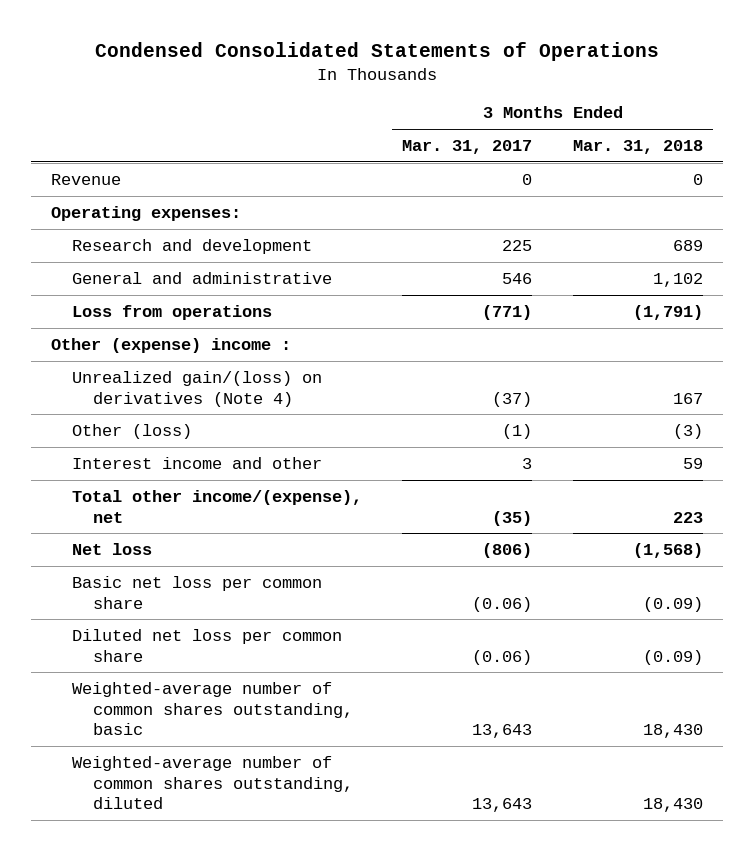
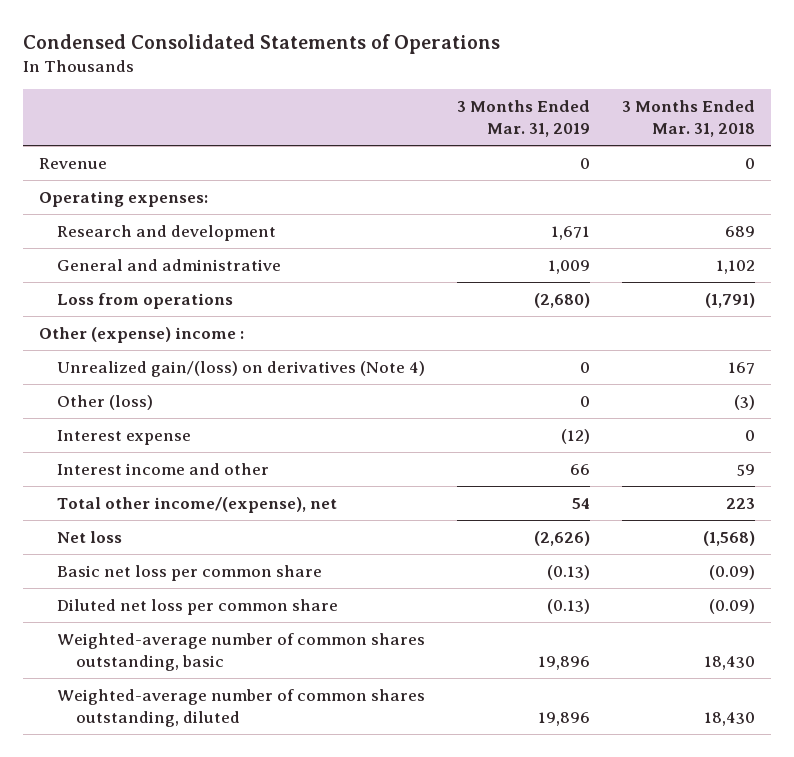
- | 3 Months Ended Mar. 31, 2017 | 3 Months Ended Mar. 31, 2018
+ | 3 Months Ended Mar. 31, 2019 | 3 Months Ended Mar. 31, 2018
+ Interest expense | (12) | 0

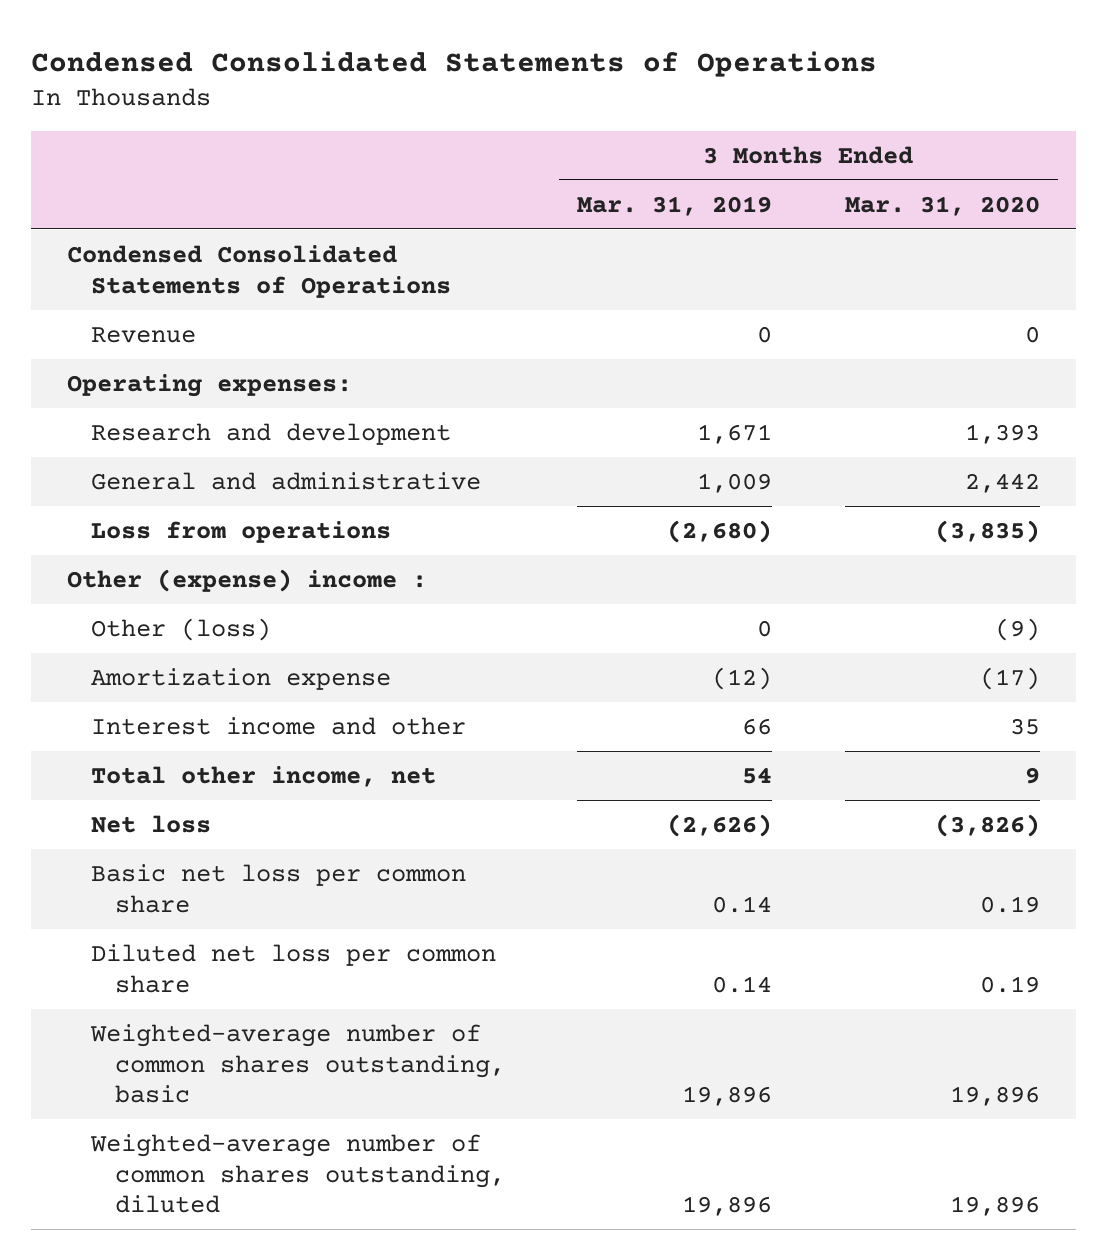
- | 3 Months Ended Mar. 31, 2019 | 3 Months Ended Mar. 31, 2018
+ | 3 Months Ended Mar. 31, 2019 | 3 Months Ended Mar. 31, 2020
+ Condensed Consolidated Statements of Operations
- Unrealized gain/(loss) on derivatives (Note 4) | 0 | 167
- Interest expense | (12) | 0
+ Amortization expense | (12) | (17)
- Total other income/(expense), net | 54 | 223
+ Total other income, net | 54 | 9
- Basic net loss per common share | (0.13) | (0.09)
- Diluted net loss per common share | (0.13) | (0.09)
+ Basic net loss per common share | 0.14 | 0.19
+ Diluted net loss per common share | 0.14 | 0.19

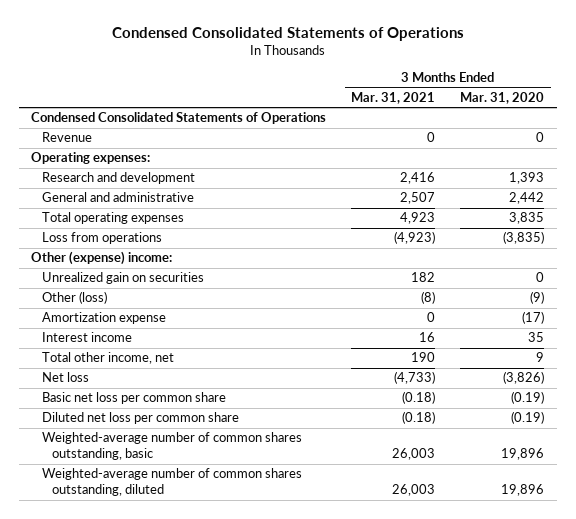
- | 3 Months Ended Mar. 31, 2019 | 3 Months Ended Mar. 31, 2020
+ | 3 Months Ended Mar. 31, 2021 | 3 Months Ended Mar. 31, 2020
+ Total operating expenses | 4,923 | 3,835
- Other (expense) income :
+ Other (expense) income:
+ Unrealized gain on securities | 182 | 0
- Interest income and other | 66 | 35
+ Interest income | 16 | 35
- Basic net loss per common share | 0.14 | 0.19
- Diluted net loss per common share | 0.14 | 0.19
+ Basic net loss per common share | (0.18) | (0.19)
+ Diluted net loss per common share | (0.18) | (0.19)

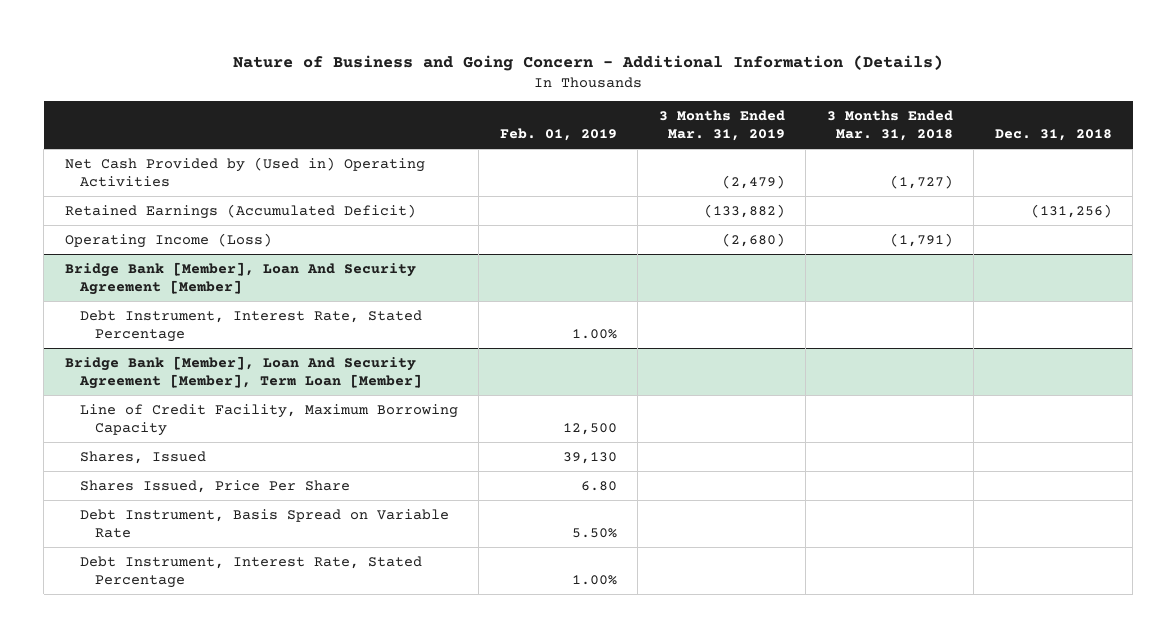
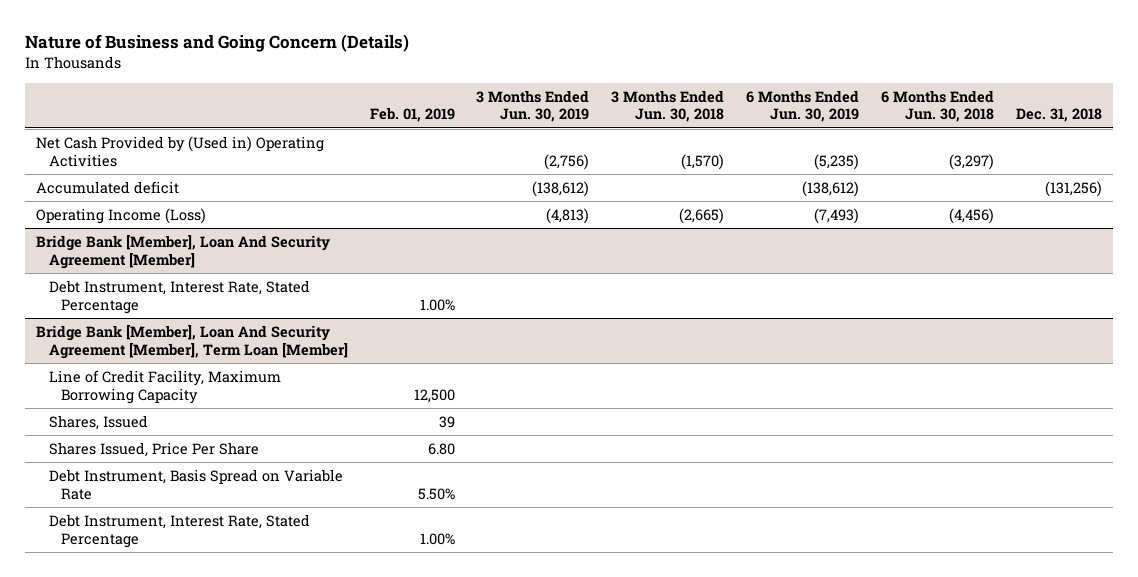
- Nature of Business and Going Concern - Additional Information (Details)
+ Nature of Business and Going Concern (Details)
- | Feb. 01, 2019 | 3 Months Ended Mar. 31, 2019 | 3 Months Ended Mar. 31, 2018 | Dec. 31, 2018
+ | Feb. 01, 2019 | 3 Months Ended Jun. 30, 2019 | 3 Months Ended Jun. 30, 2018 | 6 Months Ended Jun. 30, 2019 | 6 Months Ended Jun. 30, 2018 | Dec. 31, 2018
- Retained Earnings (Accumulated Deficit) | | (133,882) | | (131,256)
+ Accumulated deficit | | (138,612) | | (138,612) | | (131,256)
@ Bridge Bank [Member], Loan And Security Agreement [Member], Term Loan [Member]
- Shares, Issued | 39,130 | | |
+ Shares, Issued | 39 | | | | |

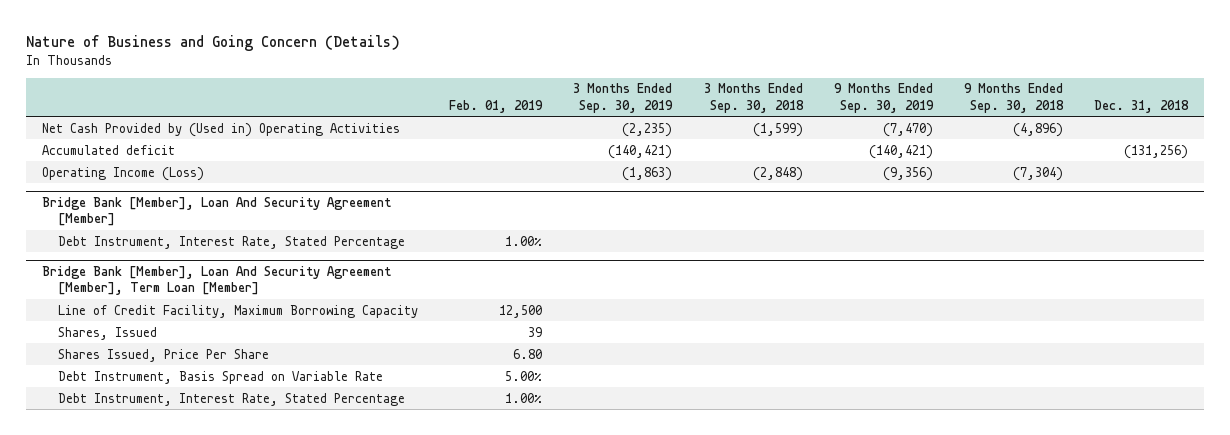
- | Feb. 01, 2019 | 3 Months Ended Jun. 30, 2019 | 3 Months Ended Jun. 30, 2018 | 6 Months Ended Jun. 30, 2019 | 6 Months Ended Jun. 30, 2018 | Dec. 31, 2018
+ | Feb. 01, 2019 | 3 Months Ended Sep. 30, 2019 | 3 Months Ended Sep. 30, 2018 | 9 Months Ended Sep. 30, 2019 | 9 Months Ended Sep. 30, 2018 | Dec. 31, 2018
@ Bridge Bank [Member], Loan And Security Agreement [Member], Term Loan [Member]
- Debt Instrument, Basis Spread on Variable Rate | 5.50% | | | | |
+ Debt Instrument, Basis Spread on Variable Rate | 5.00% | | | | |

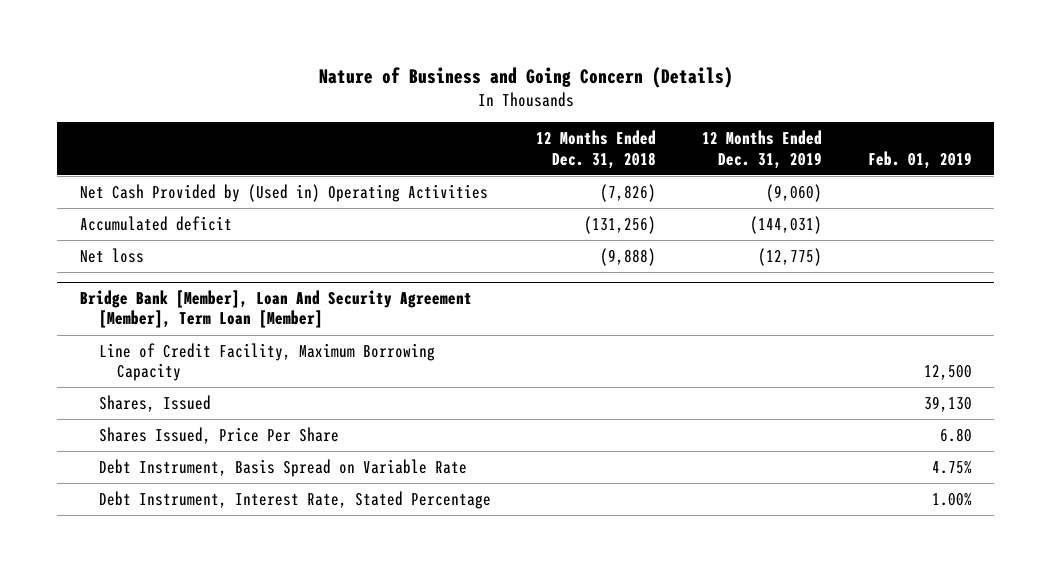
- | Feb. 01, 2019 | 3 Months Ended Sep. 30, 2019 | 3 Months Ended Sep. 30, 2018 | 9 Months Ended Sep. 30, 2019 | 9 Months Ended Sep. 30, 2018 | Dec. 31, 2018
+ | 12 Months Ended Dec. 31, 2018 | 12 Months Ended Dec. 31, 2019 | Feb. 01, 2019
- Operating Income (Loss) | | (1,863) | (2,848) | (9,356) | (7,304) |
- Bridge Bank [Member], Loan And Security Agreement [Member]
- Debt Instrument, Interest Rate, Stated Percentage | 1.00% | | | | |
+ Net loss | (9,888) | (12,775) |
@ Bridge Bank [Member], Loan And Security Agreement [Member], Term Loan [Member]
- Shares, Issued | 39 | | | | |
+ Shares, Issued | | | 39,130
- Debt Instrument, Basis Spread on Variable Rate | 5.00% | | | | |
+ Debt Instrument, Basis Spread on Variable Rate | | | 4.75%

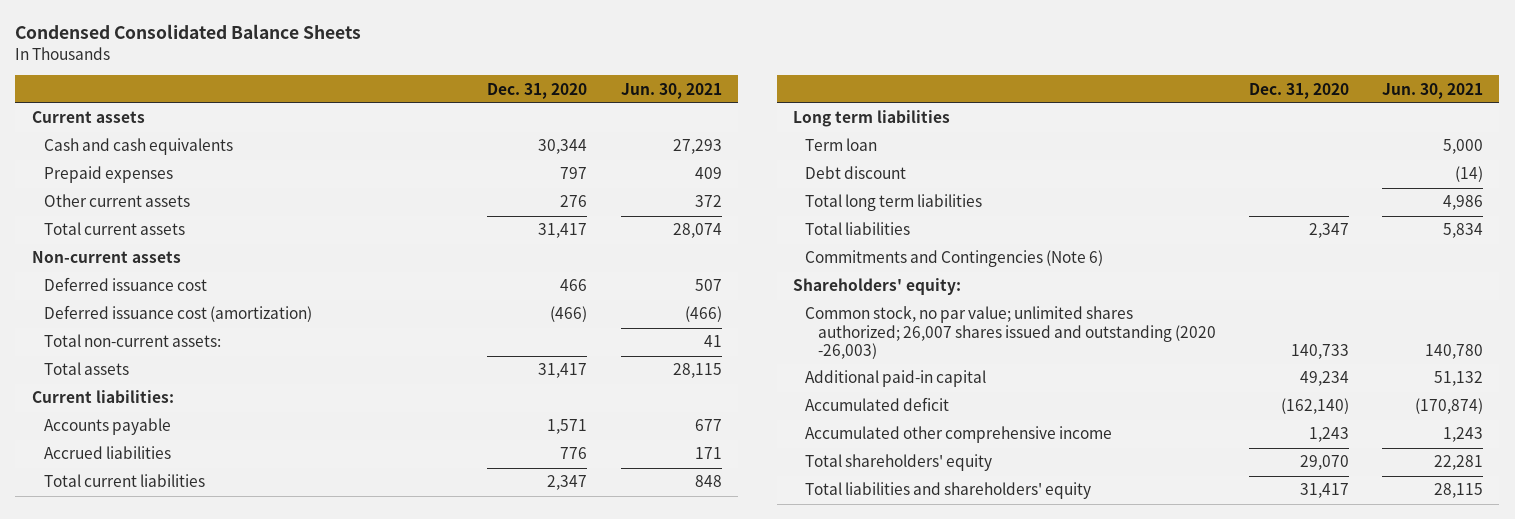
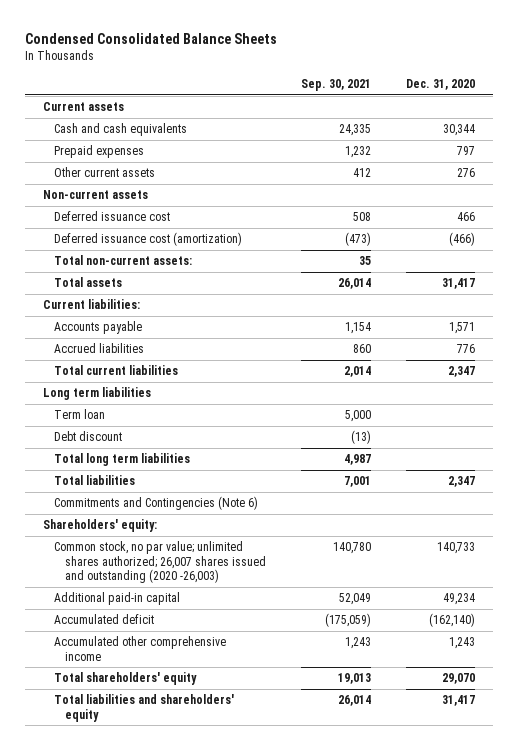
- | Dec. 31, 2020 | Jun. 30, 2021
+ | Sep. 30, 2021 | Dec. 31, 2020
- Total current assets | 31,417 | 28,074

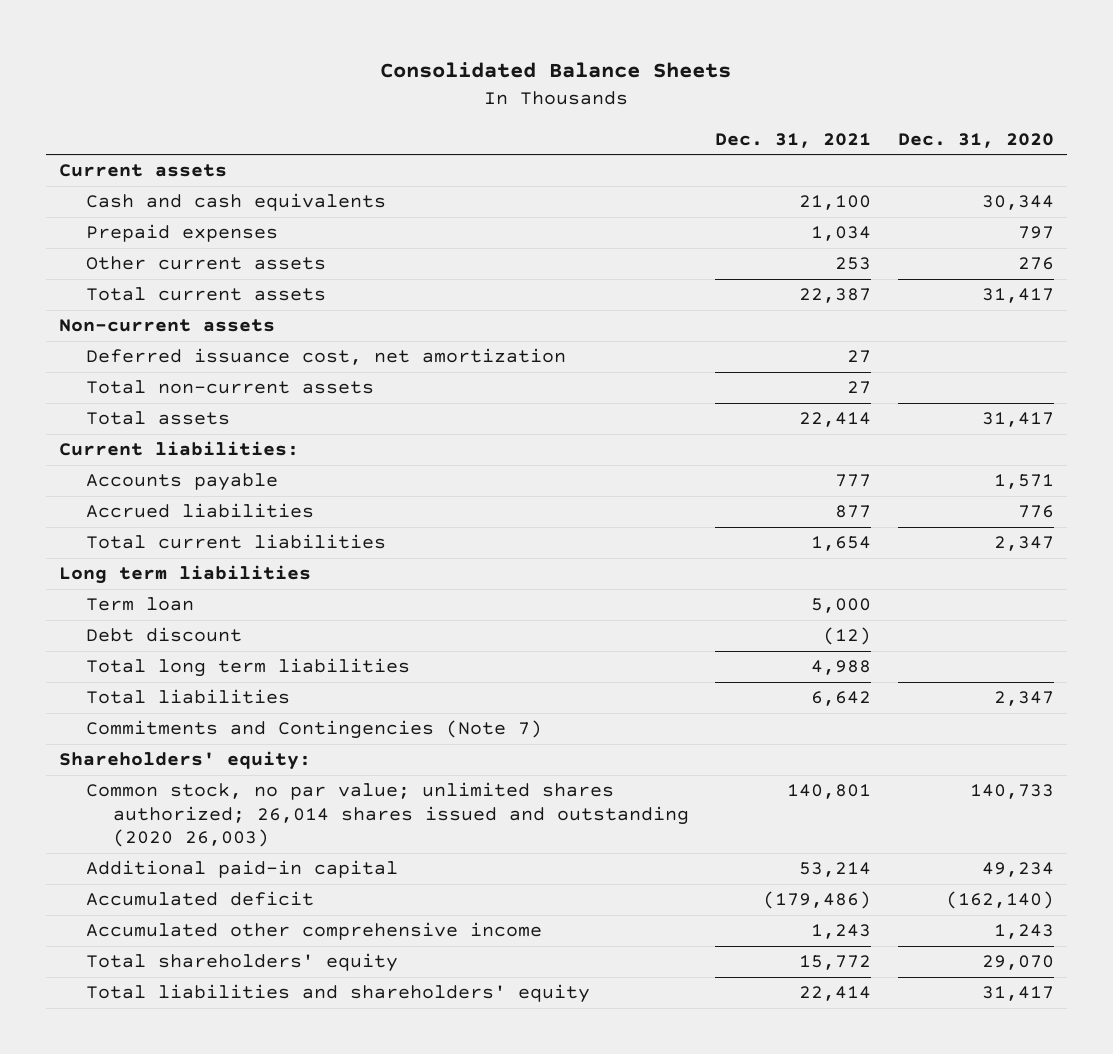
- Condensed Consolidated Balance Sheets
+ Consolidated Balance Sheets
- | Sep. 30, 2021 | Dec. 31, 2020
+ | Dec. 31, 2021 | Dec. 31, 2020
+ Total current assets | 22,387 | 31,417
- Deferred issuance cost | 508 | 466
- Deferred issuance cost (amortization) | (473) | (466)
- Total non-current assets: | 35 |
+ Deferred issuance cost, net amortization | 27 |
+ Total non-current assets | 27 |
- Commitments and Contingencies (Note 6)
+ Commitments and Contingencies (Note 7)
- Common stock, no par value; unlimited shares authorized; 26,007 shares issued and outstanding (2020 -26,003) | 140,780 | 140,733
+ Common stock, no par value; unlimited shares authorized; 26,014 shares issued and outstanding (2020 26,003) | 140,801 | 140,733

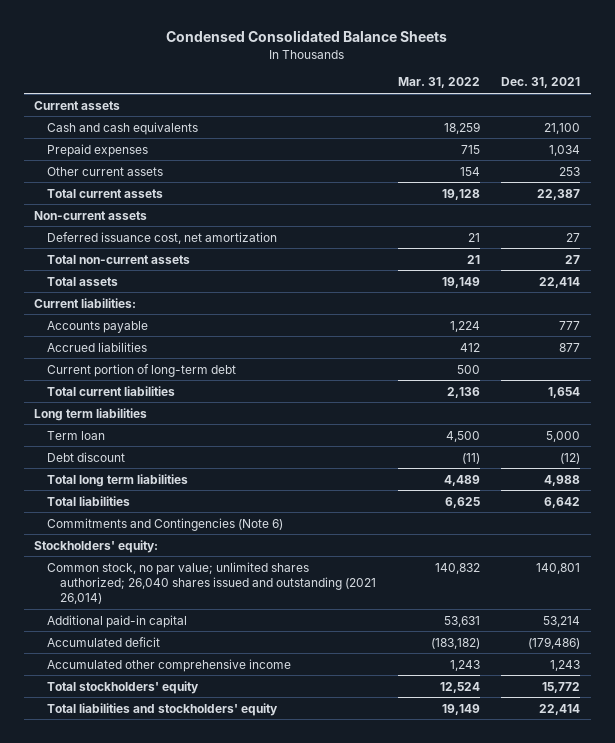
- Consolidated Balance Sheets
+ Condensed Consolidated Balance Sheets
- | Dec. 31, 2021 | Dec. 31, 2020
+ | Mar. 31, 2022 | Dec. 31, 2021
+ Current portion of long-term debt | 500 |
- Commitments and Contingencies (Note 7)
- Shareholders' equity:
- Common stock, no par value; unlimited shares authorized; 26,014 shares issued and outstanding (2020 26,003) | 140,801 | 140,733
+ Commitments and Contingencies (Note 6)
+ Stockholders' equity:
+ Common stock, no par value; unlimited shares authorized; 26,040 shares issued and outstanding (2021 26,014) | 140,832 | 140,801
- Total shareholders' equity | 15,772 | 29,070
- Total liabilities and shareholders' equity | 22,414 | 31,417
+ Total stockholders' equity | 12,524 | 15,772
+ Total liabilities and stockholders' equity | 19,149 | 22,414

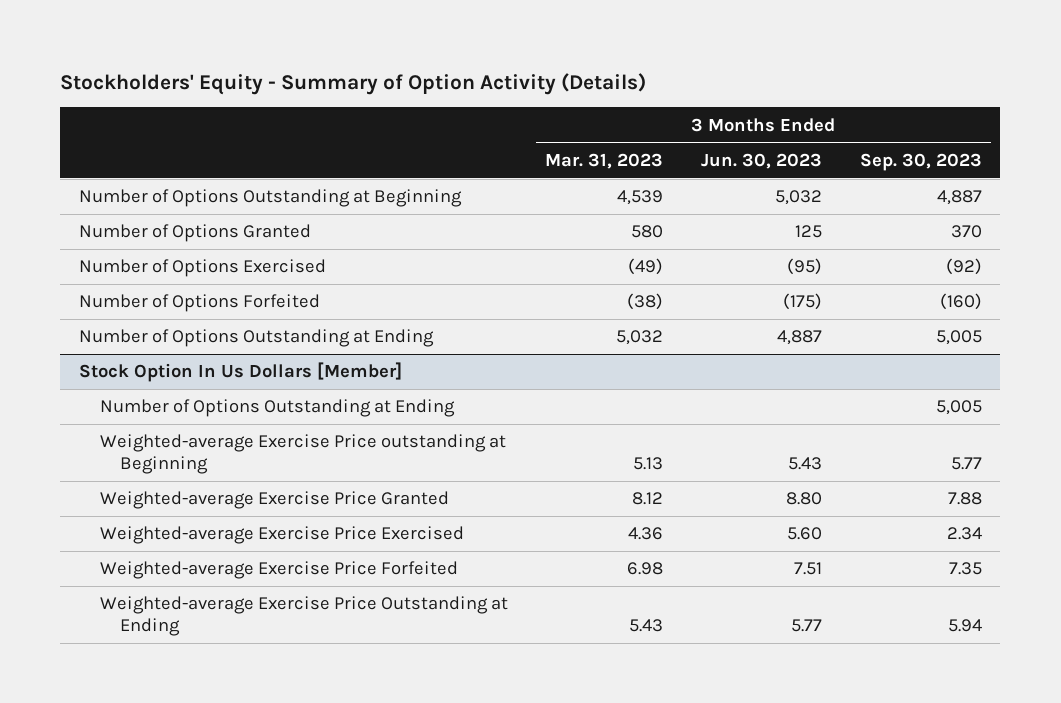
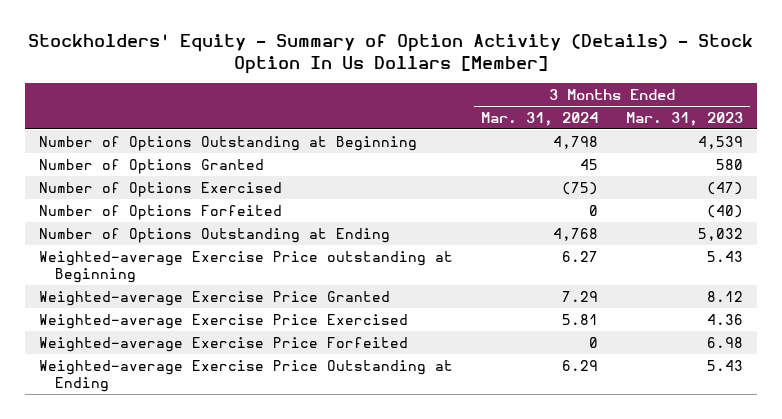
- Stockholders' Equity - Summary of Option Activity (Details)
+ Stockholders' Equity - Summary of Option Activity (Details) - Stock Option In Us Dollars [Member]
- | 3 Months Ended Mar. 31, 2023 | 3 Months Ended Jun. 30, 2023 | 3 Months Ended Sep. 30, 2023
+ | 3 Months Ended Mar. 31, 2024 | 3 Months Ended Mar. 31, 2023
- Number of Options Exercised | (49) | (95) | (92)
- Number of Options Forfeited | (38) | (175) | (160)
+ Number of Options Exercised | (75) | (47)
+ Number of Options Forfeited | 0 | (40)
- Stock Option In Us Dollars [Member]
- Number of Options Outstanding at Ending | | | 5,005
- Weighted-average Exercise Price outstanding at Beginning | 5.13 | 5.43 | 5.77
+ Weighted-average Exercise Price outstanding at Beginning | 6.27 | 5.43

